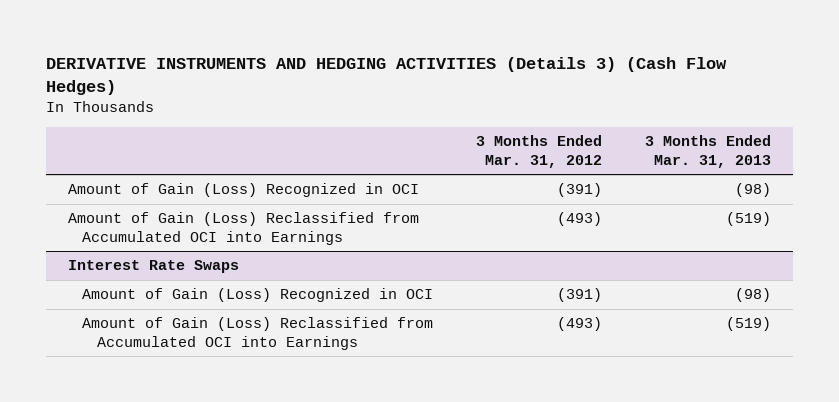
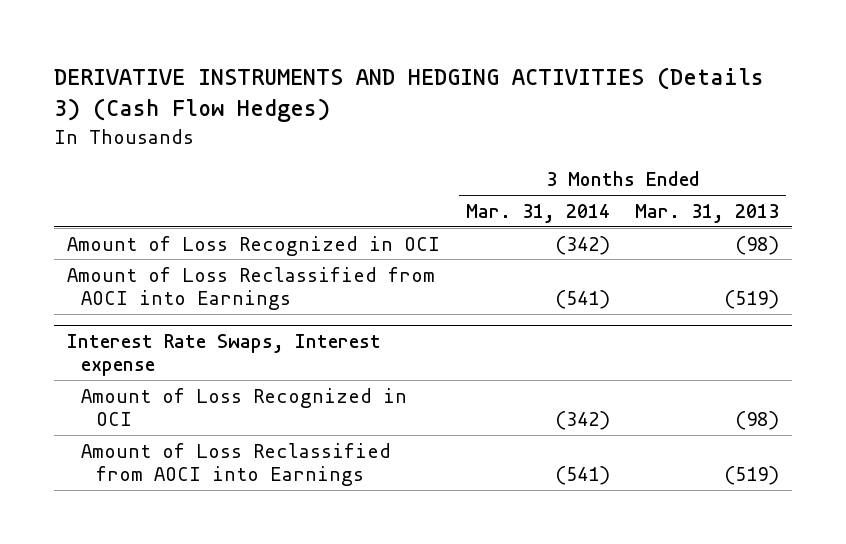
- | 3 Months Ended Mar. 31, 2012 | 3 Months Ended Mar. 31, 2013
+ | 3 Months Ended Mar. 31, 2014 | 3 Months Ended Mar. 31, 2013
- Amount of Gain (Loss) Recognized in OCI | (391) | (98)
- Amount of Gain (Loss) Reclassified from Accumulated OCI into Earnings | (493) | (519)
- Interest Rate Swaps
- Amount of Gain (Loss) Recognized in OCI | (391) | (98)
- Amount of Gain (Loss) Reclassified from Accumulated OCI into Earnings | (493) | (519)
+ Amount of Loss Recognized in OCI | (342) | (98)
+ Amount of Loss Reclassified from AOCI into Earnings | (541) | (519)
+ Interest Rate Swaps, Interest expense
+ Amount of Loss Recognized in OCI | (342) | (98)
+ Amount of Loss Reclassified from AOCI into Earnings | (541) | (519)

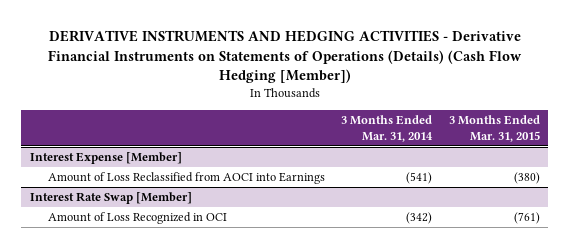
- DERIVATIVE INSTRUMENTS AND HEDGING ACTIVITIES (Details 3) (Cash Flow Hedges)
+ DERIVATIVE INSTRUMENTS AND HEDGING ACTIVITIES - Derivative Financial Instruments on Statements of Operations (Details) (Cash Flow Hedging [Member])
- | 3 Months Ended Mar. 31, 2014 | 3 Months Ended Mar. 31, 2013
+ | 3 Months Ended Mar. 31, 2014 | 3 Months Ended Mar. 31, 2015
- Amount of Loss Recognized in OCI | (342) | (98)
+ Interest Expense [Member]
- Interest Rate Swaps, Interest expense
+ Interest Rate Swap [Member]
- Amount of Loss Reclassified from AOCI into Earnings | (541) | (519)

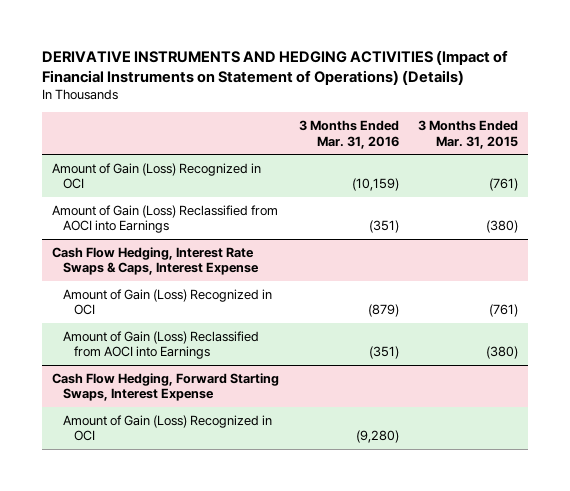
- DERIVATIVE INSTRUMENTS AND HEDGING ACTIVITIES - Derivative Financial Instruments on Statements of Operations (Details) (Cash Flow Hedging [Member])
+ DERIVATIVE INSTRUMENTS AND HEDGING ACTIVITIES (Impact of Financial Instruments on Statement of Operations) (Details)
- | 3 Months Ended Mar. 31, 2014 | 3 Months Ended Mar. 31, 2015
+ | 3 Months Ended Mar. 31, 2016 | 3 Months Ended Mar. 31, 2015
- Interest Expense [Member]
- Amount of Loss Reclassified from AOCI into Earnings | (541) | (380)
- Interest Rate Swap [Member]
- Amount of Loss Recognized in OCI | (342) | (761)
+ Amount of Gain (Loss) Recognized in OCI | (10,159) | (761)
+ Amount of Gain (Loss) Reclassified from AOCI into Earnings | (351) | (380)
+ Cash Flow Hedging, Interest Rate Swaps & Caps, Interest Expense
+ Amount of Gain (Loss) Recognized in OCI | (879) | (761)
+ Amount of Gain (Loss) Reclassified from AOCI into Earnings | (351) | (380)
+ Cash Flow Hedging, Forward Starting Swaps, Interest Expense
+ Amount of Gain (Loss) Recognized in OCI | (9,280) |

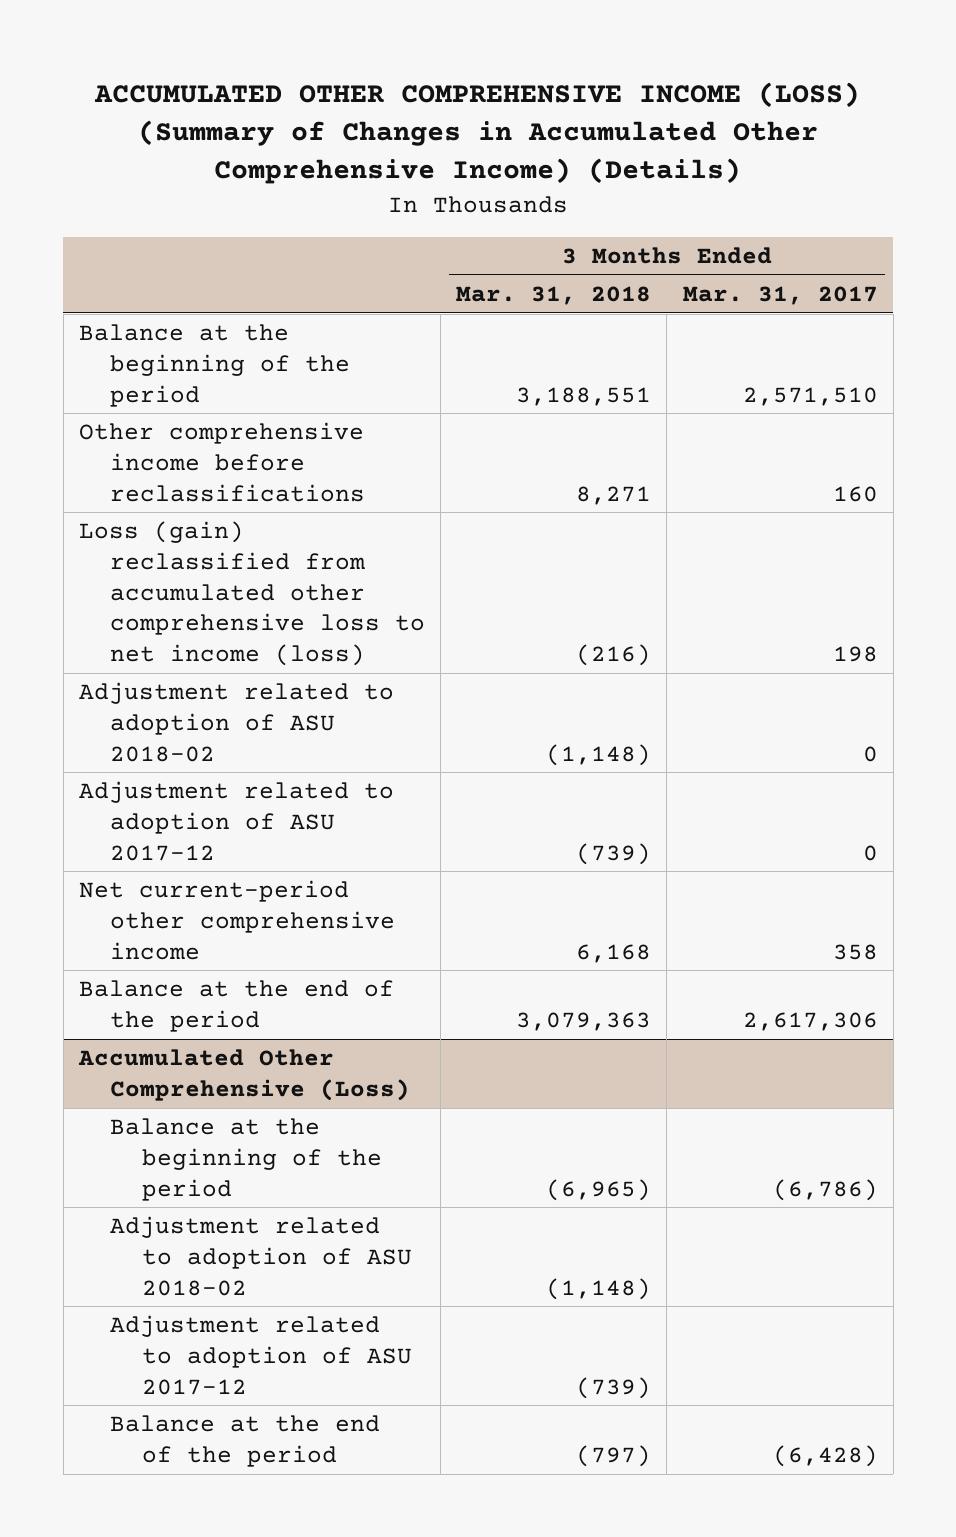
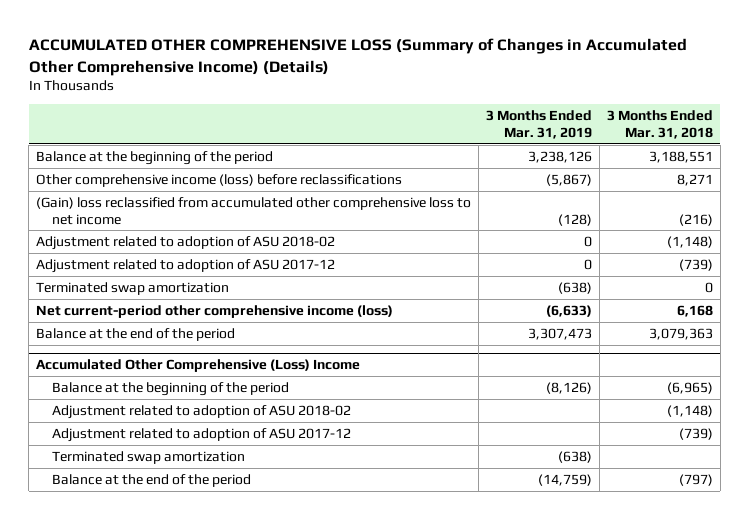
- ACCUMULATED OTHER COMPREHENSIVE INCOME (LOSS) (Summary of Changes in Accumulated Other Comprehensive Income) (Details)
+ ACCUMULATED OTHER COMPREHENSIVE LOSS (Summary of Changes in Accumulated Other Comprehensive Income) (Details)
- | 3 Months Ended Mar. 31, 2018 | 3 Months Ended Mar. 31, 2017
+ | 3 Months Ended Mar. 31, 2019 | 3 Months Ended Mar. 31, 2018
- Other comprehensive income before reclassifications | 8,271 | 160
- Loss (gain) reclassified from accumulated other comprehensive loss to net income (loss) | (216) | 198
+ Other comprehensive income (loss) before reclassifications | (5,867) | 8,271
+ (Gain) loss reclassified from accumulated other comprehensive loss to net income | (128) | (216)
- Net current-period other comprehensive income | 6,168 | 358
+ Terminated swap amortization | (638) | 0
+ Net current-period other comprehensive income (loss) | (6,633) | 6,168
- Accumulated Other Comprehensive (Loss)
+ Accumulated Other Comprehensive (Loss) Income
+ Terminated swap amortization | (638) |

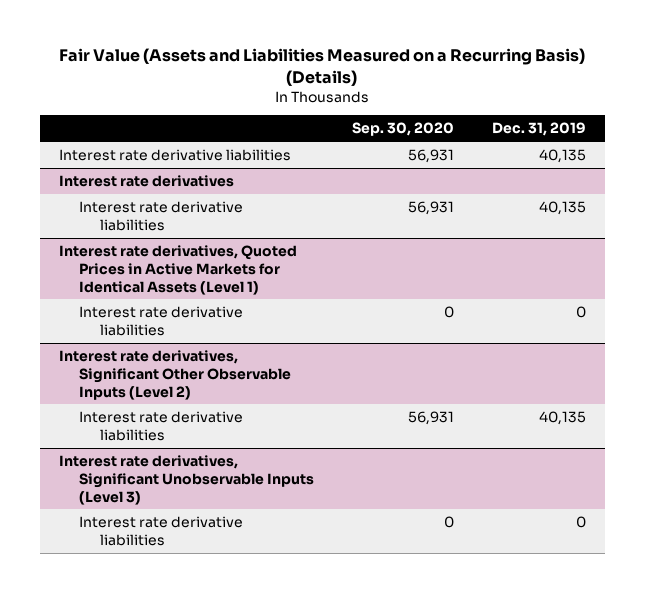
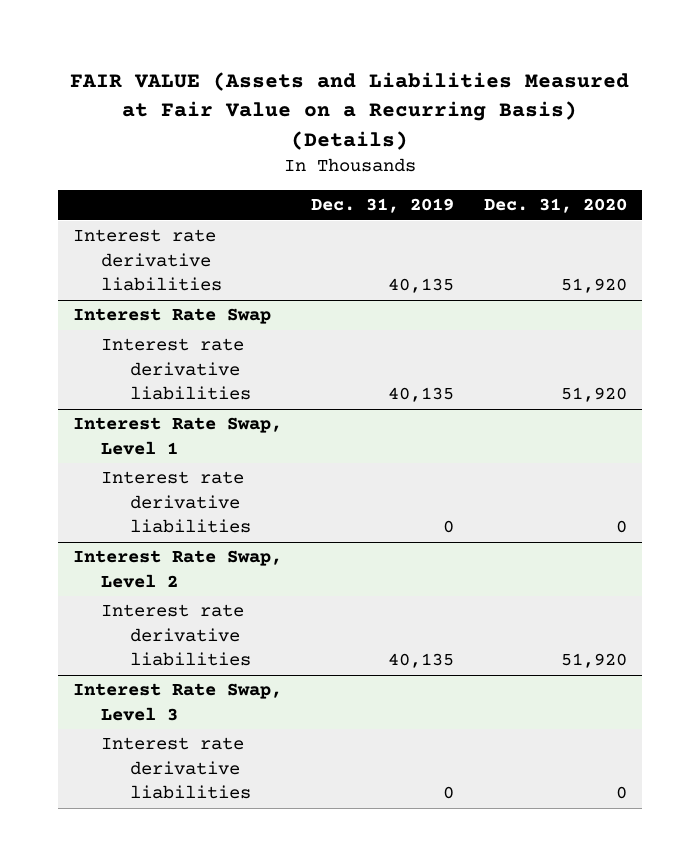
- Fair Value (Assets and Liabilities Measured on a Recurring Basis) (Details)
+ FAIR VALUE (Assets and Liabilities Measured at Fair Value on a Recurring Basis) (Details)
- | Sep. 30, 2020 | Dec. 31, 2019
+ | Dec. 31, 2019 | Dec. 31, 2020
- Interest rate derivatives
+ Interest Rate Swap
- Interest rate derivatives, Quoted Prices in Active Markets for Identical Assets (Level 1)
+ Interest Rate Swap, Level 1
- Interest rate derivatives, Significant Other Observable Inputs (Level 2)
+ Interest Rate Swap, Level 2
- Interest rate derivatives, Significant Unobservable Inputs (Level 3)
+ Interest Rate Swap, Level 3

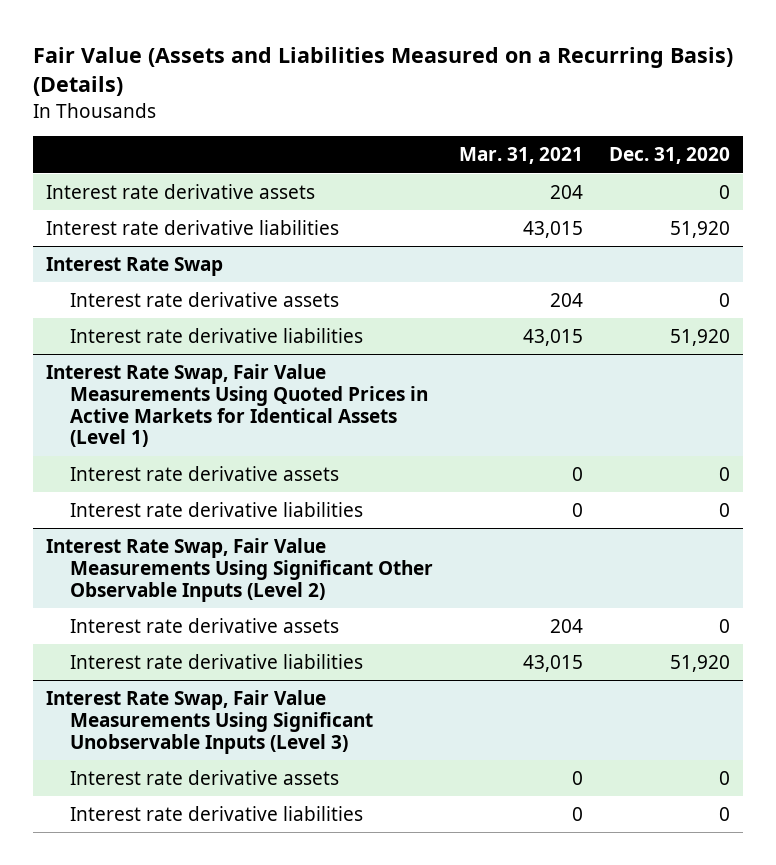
- FAIR VALUE (Assets and Liabilities Measured at Fair Value on a Recurring Basis) (Details)
+ Fair Value (Assets and Liabilities Measured on a Recurring Basis) (Details)
- | Dec. 31, 2019 | Dec. 31, 2020
+ | Mar. 31, 2021 | Dec. 31, 2020
+ Interest rate derivative assets | 204 | 0
@ Interest Rate Swap
+ Interest rate derivative assets | 204 | 0
- Interest Rate Swap, Level 1
+ Interest Rate Swap, Fair Value Measurements Using Quoted Prices in Active Markets for Identical Assets (Level 1)
+ Interest rate derivative assets | 0 | 0
- Interest Rate Swap, Level 2
+ Interest Rate Swap, Fair Value Measurements Using Significant Other Observable Inputs (Level 2)
+ Interest rate derivative assets | 204 | 0
- Interest Rate Swap, Level 3
+ Interest Rate Swap, Fair Value Measurements Using Significant Unobservable Inputs (Level 3)
+ Interest rate derivative assets | 0 | 0

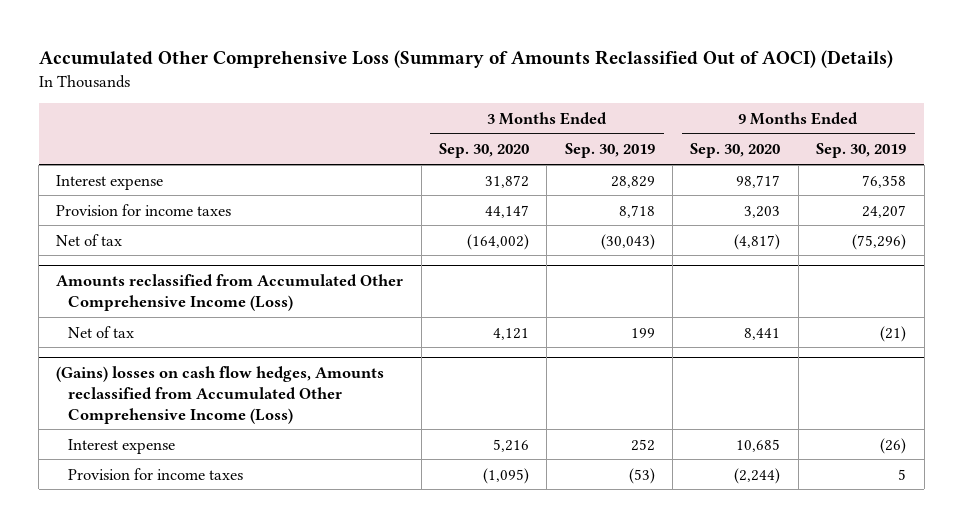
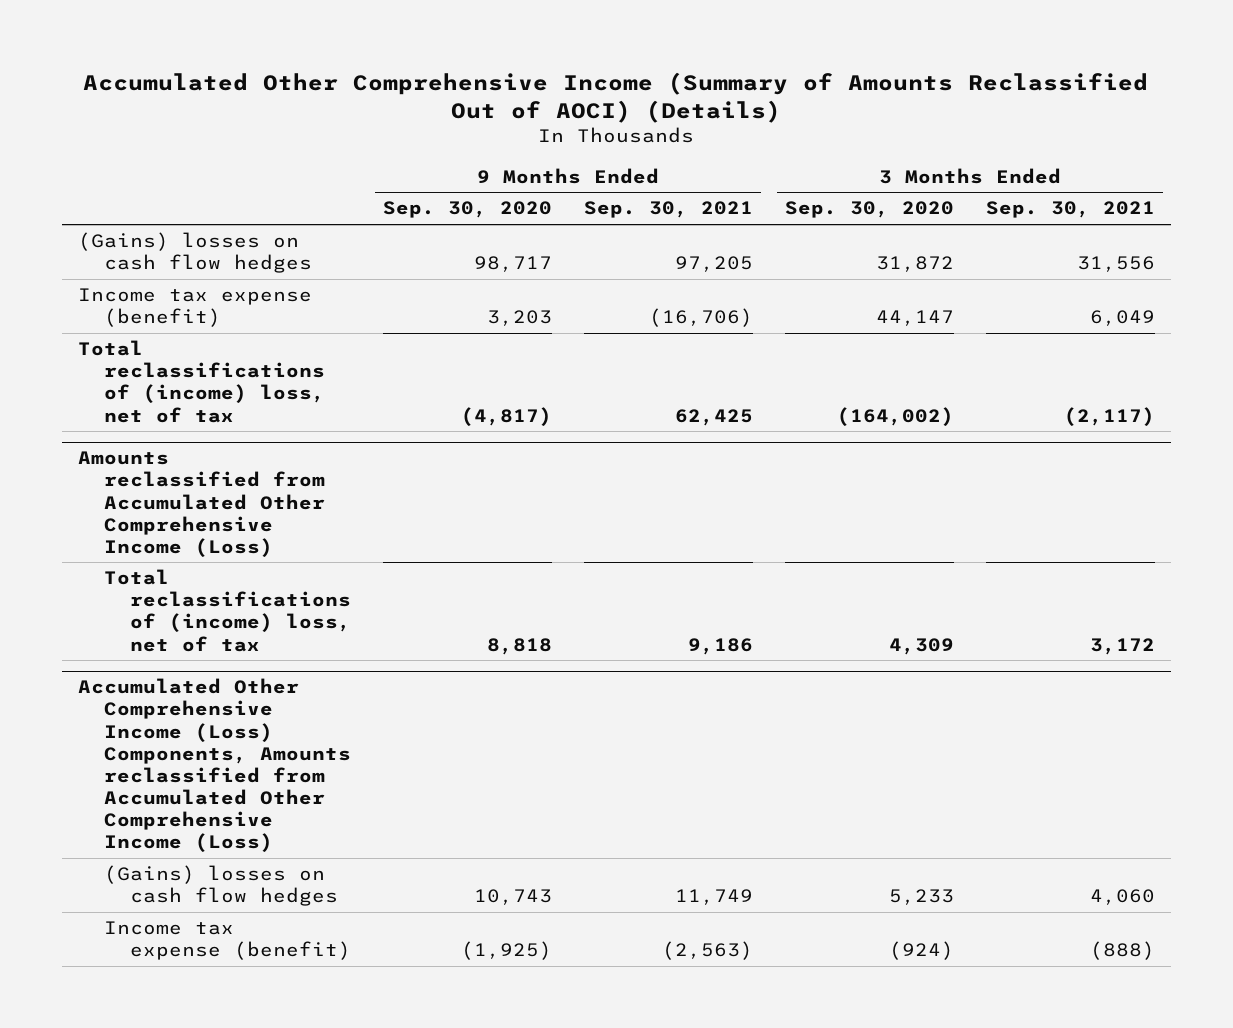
- Accumulated Other Comprehensive Loss (Summary of Amounts Reclassified Out of AOCI) (Details)
+ Accumulated Other Comprehensive Income (Summary of Amounts Reclassified Out of AOCI) (Details)
- | 3 Months Ended Sep. 30, 2020 | 3 Months Ended Sep. 30, 2019 | 9 Months Ended Sep. 30, 2020 | 9 Months Ended Sep. 30, 2019
+ | 9 Months Ended Sep. 30, 2020 | 9 Months Ended Sep. 30, 2021 | 3 Months Ended Sep. 30, 2020 | 3 Months Ended Sep. 30, 2021
- Interest expense | 31,872 | 28,829 | 98,717 | 76,358
- Provision for income taxes | 44,147 | 8,718 | 3,203 | 24,207
- Net of tax | (164,002) | (30,043) | (4,817) | (75,296)
+ (Gains) losses on cash flow hedges | 98,717 | 97,205 | 31,872 | 31,556
+ Income tax expense (benefit) | 3,203 | (16,706) | 44,147 | 6,049
+ Total reclassifications of (income) loss, net of tax | (4,817) | 62,425 | (164,002) | (2,117)
@ Amounts reclassified from Accumulated Other Comprehensive Income (Loss)
- Net of tax | 4,121 | 199 | 8,441 | (21)
- (Gains) losses on cash flow hedges, Amounts reclassified from Accumulated Other Comprehensive Income (Loss)
- Interest expense | 5,216 | 252 | 10,685 | (26)
- Provision for income taxes | (1,095) | (53) | (2,244) | 5
@ Amounts reclassified from Accumulated Other Comprehensive Income (Loss)
+ Total reclassifications of (income) loss, net of tax | 8,818 | 9,186 | 4,309 | 3,172
+ Accumulated Other Comprehensive Income (Loss) Components, Amounts reclassified from Accumulated Other Comprehensive Income (Loss)
+ (Gains) losses on cash flow hedges | 10,743 | 11,749 | 5,233 | 4,060
+ Income tax expense (benefit) | (1,925) | (2,563) | (924) | (888)

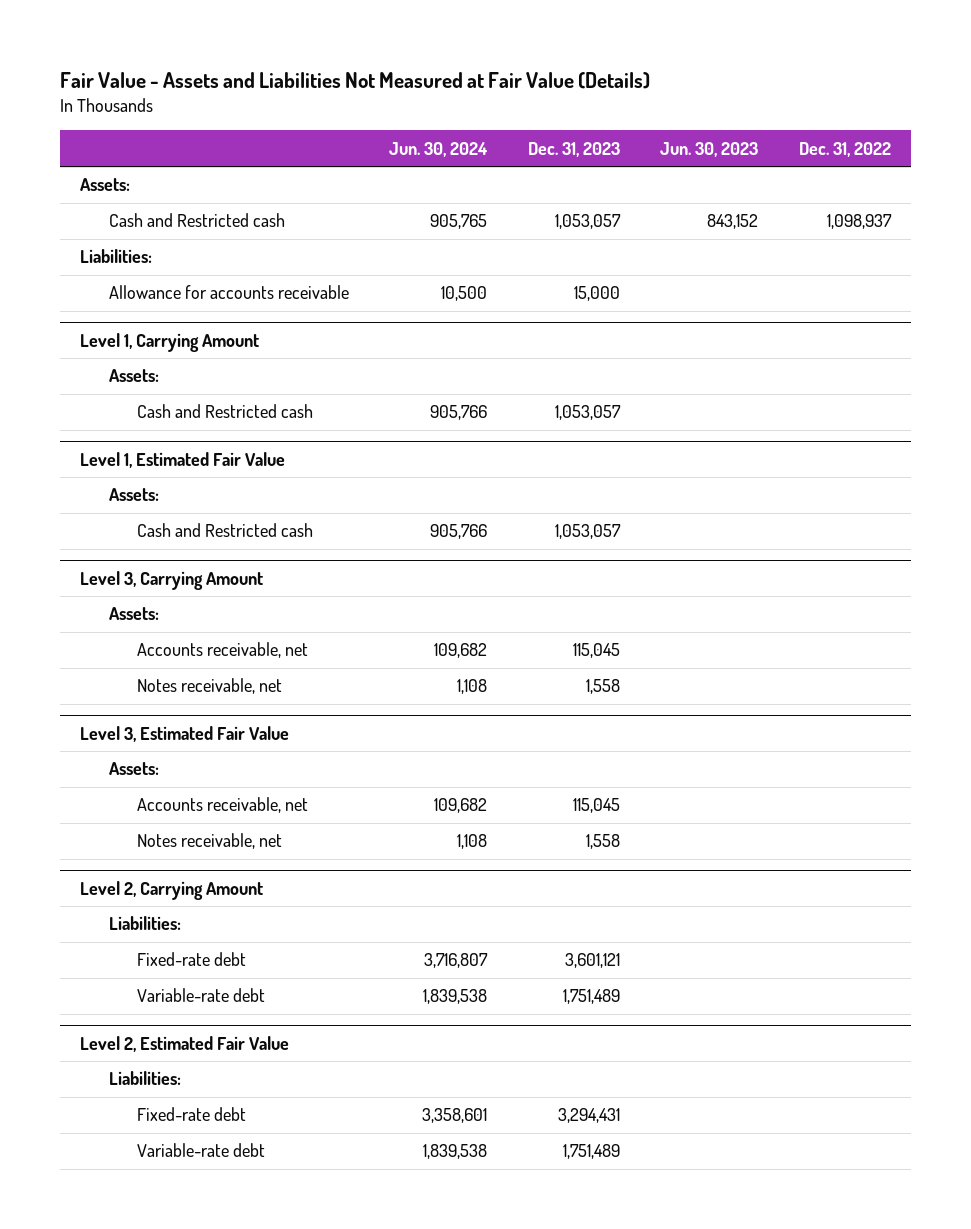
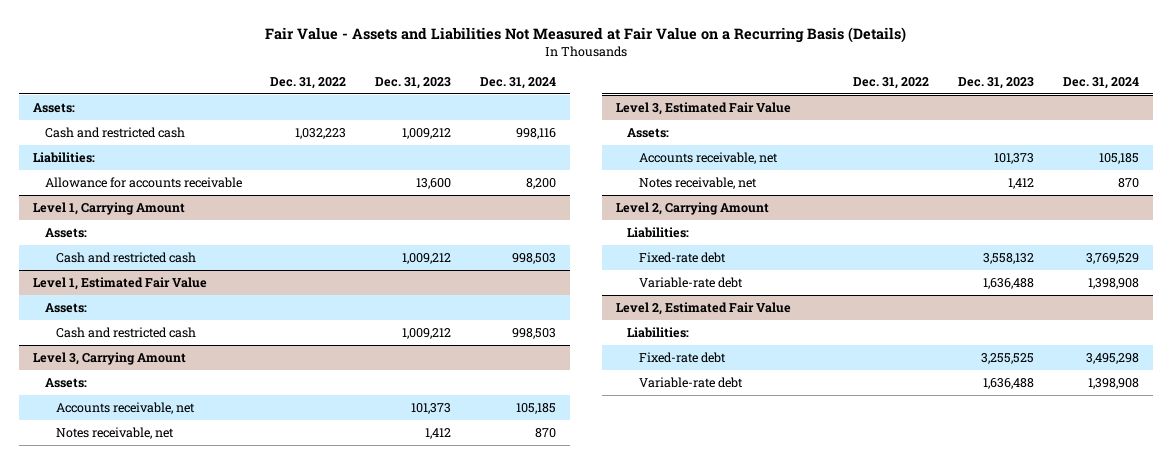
- Fair Value - Assets and Liabilities Not Measured at Fair Value (Details)
+ Fair Value - Assets and Liabilities Not Measured at Fair Value on a Recurring Basis (Details)
- | Jun. 30, 2024 | Dec. 31, 2023 | Jun. 30, 2023 | Dec. 31, 2022
+ | Dec. 31, 2022 | Dec. 31, 2023 | Dec. 31, 2024
- Cash and Restricted cash | 905,765 | 1,053,057 | 843,152 | 1,098,937
+ Cash and restricted cash | 1,032,223 | 1,009,212 | 998,116
- Allowance for accounts receivable | 10,500 | 15,000 | |
+ Allowance for accounts receivable | | 13,600 | 8,200
@ Level 1, Carrying Amount
- Cash and Restricted cash | 905,766 | 1,053,057 | |
+ Cash and restricted cash | | 1,009,212 | 998,503
@ Level 1, Estimated Fair Value
- Cash and Restricted cash | 905,766 | 1,053,057 | |
+ Cash and restricted cash | | 1,009,212 | 998,503
@ Level 3, Carrying Amount
- Accounts receivable, net | 109,682 | 115,045 | |
- Notes receivable, net | 1,108 | 1,558 | |
+ Accounts receivable, net | | 101,373 | 105,185
+ Notes receivable, net | | 1,412 | 870
@ Level 3, Estimated Fair Value
- Accounts receivable, net | 109,682 | 115,045 | |
- Notes receivable, net | 1,108 | 1,558 | |
+ Accounts receivable, net | | 101,373 | 105,185
+ Notes receivable, net | | 1,412 | 870
@ Level 2, Carrying Amount
- Fixed-rate debt | 3,716,807 | 3,601,121 | |
- Variable-rate debt | 1,839,538 | 1,751,489 | |
+ Fixed-rate debt | | 3,558,132 | 3,769,529
+ Variable-rate debt | | 1,636,488 | 1,398,908
@ Level 2, Estimated Fair Value
- Fixed-rate debt | 3,358,601 | 3,294,431 | |
- Variable-rate debt | 1,839,538 | 1,751,489 | |
+ Fixed-rate debt | | 3,255,525 | 3,495,298
+ Variable-rate debt | | 1,636,488 | 1,398,908

